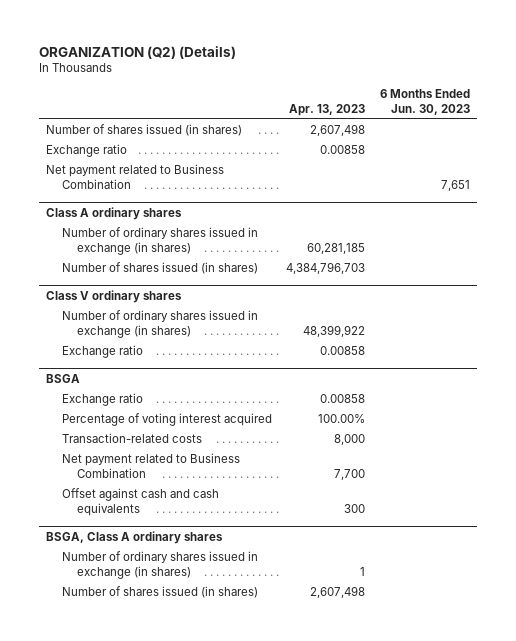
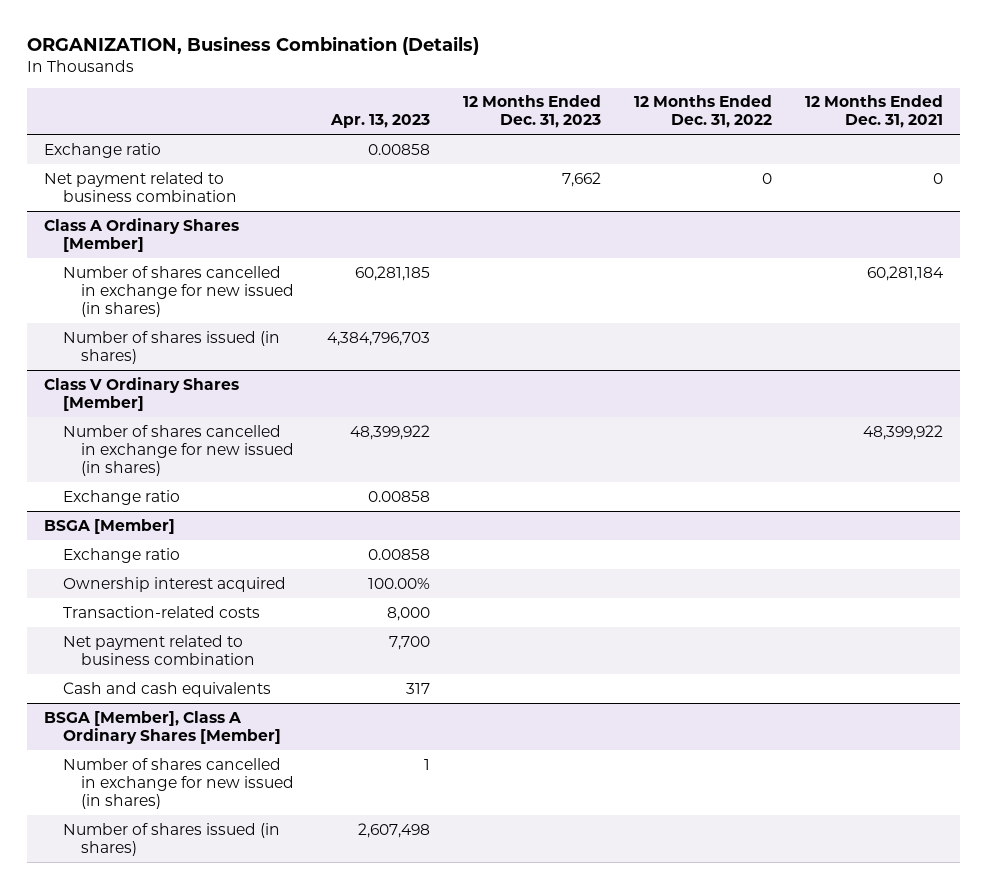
- ORGANIZATION (Q2) (Details)
+ ORGANIZATION, Business Combination (Details)
- | Apr. 13, 2023 | 6 Months Ended Jun. 30, 2023
+ | Apr. 13, 2023 | 12 Months Ended Dec. 31, 2023 | 12 Months Ended Dec. 31, 2022 | 12 Months Ended Dec. 31, 2021
- Number of shares issued (in shares) | 2,607,498 |
- Net payment related to Business Combination | | 7,651
- Class A ordinary shares
- Number of ordinary shares issued in exchange (in shares) | 60,281,185 |
+ Net payment related to business combination | | 7,662 | 0 | 0
+ Class A Ordinary Shares [Member]
+ Number of shares cancelled in exchange for new issued (in shares) | 60,281,185 | | | 60,281,184
- Class V ordinary shares
- Number of ordinary shares issued in exchange (in shares) | 48,399,922 |
+ Class V Ordinary Shares [Member]
+ Number of shares cancelled in exchange for new issued (in shares) | 48,399,922 | | | 48,399,922
- BSGA
+ BSGA [Member]
- Percentage of voting interest acquired | 100.00% |
+ Ownership interest acquired | 100.00% | | |
- Net payment related to Business Combination | 7,700 |
- Offset against cash and cash equivalents | 300 |
- BSGA, Class A ordinary shares
- Number of ordinary shares issued in exchange (in shares) | 1 |
+ Net payment related to business combination | 7,700 | | |
+ Cash and cash equivalents | 317 | | |
+ BSGA [Member], Class A Ordinary Shares [Member]
+ Number of shares cancelled in exchange for new issued (in shares) | 1 | | |

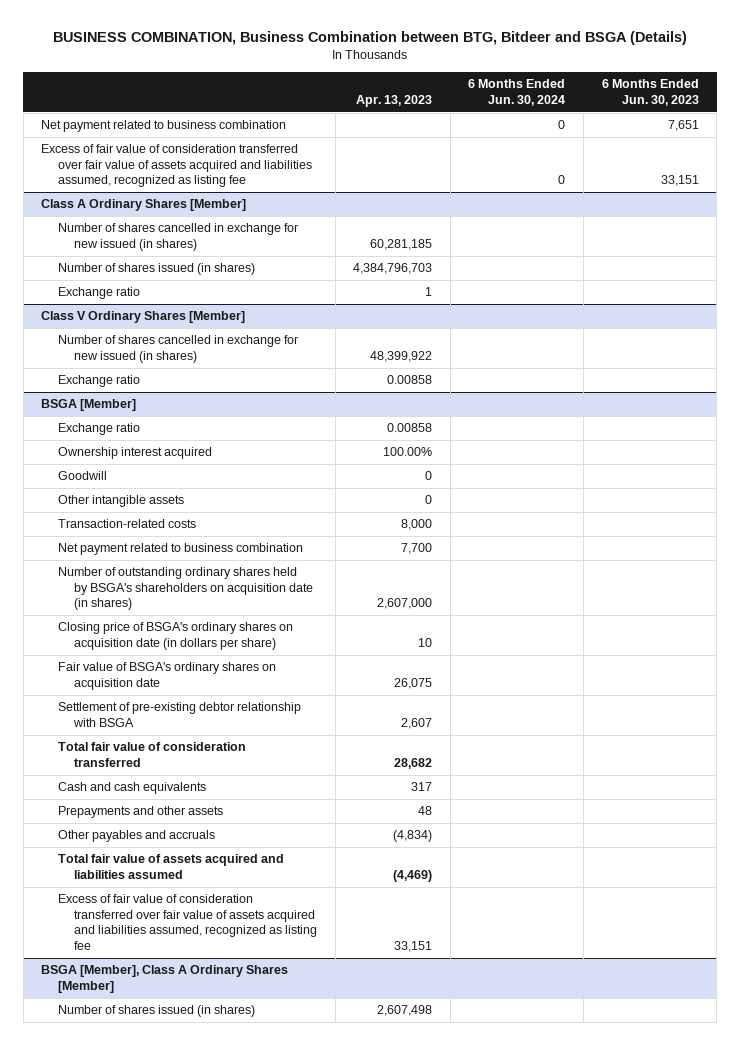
- ORGANIZATION, Business Combination (Details)
+ BUSINESS COMBINATION, Business Combination between BTG, Bitdeer and BSGA (Details)
- | Apr. 13, 2023 | 12 Months Ended Dec. 31, 2023 | 12 Months Ended Dec. 31, 2022 | 12 Months Ended Dec. 31, 2021
+ | Apr. 13, 2023 | 6 Months Ended Jun. 30, 2024 | 6 Months Ended Jun. 30, 2023
- Exchange ratio | 0.00858 | | |
+ Excess of fair value of consideration transferred over fair value of assets acquired and liabilities assumed, recognized as listing fee | | 0 | 33,151
@ Class A Ordinary Shares [Member]
+ Exchange ratio | 1 | |
@ BSGA [Member]
+ Goodwill | 0 | |
+ Other intangible assets | 0 | |
+ Number of outstanding ordinary shares held by BSGA's shareholders on acquisition date (in shares) | 2,607,000 | |
+ Closing price of BSGA's ordinary shares on acquisition date (in dollars per share) | 10 | |
+ Fair value of BSGA's ordinary shares on acquisition date | 26,075 | |
+ Settlement of pre-existing debtor relationship with BSGA | 2,607 | |
+ Total fair value of consideration transferred | 28,682 | |
+ Prepayments and other assets | 48 | |
+ Other payables and accruals | (4,834) | |
+ Total fair value of assets acquired and liabilities assumed | (4,469) | |
+ Excess of fair value of consideration transferred over fair value of assets acquired and liabilities assumed, recognized as listing fee | 33,151 | |
@ BSGA [Member], Class A Ordinary Shares [Member]
- Number of shares cancelled in exchange for new issued (in shares) | 1 | | |

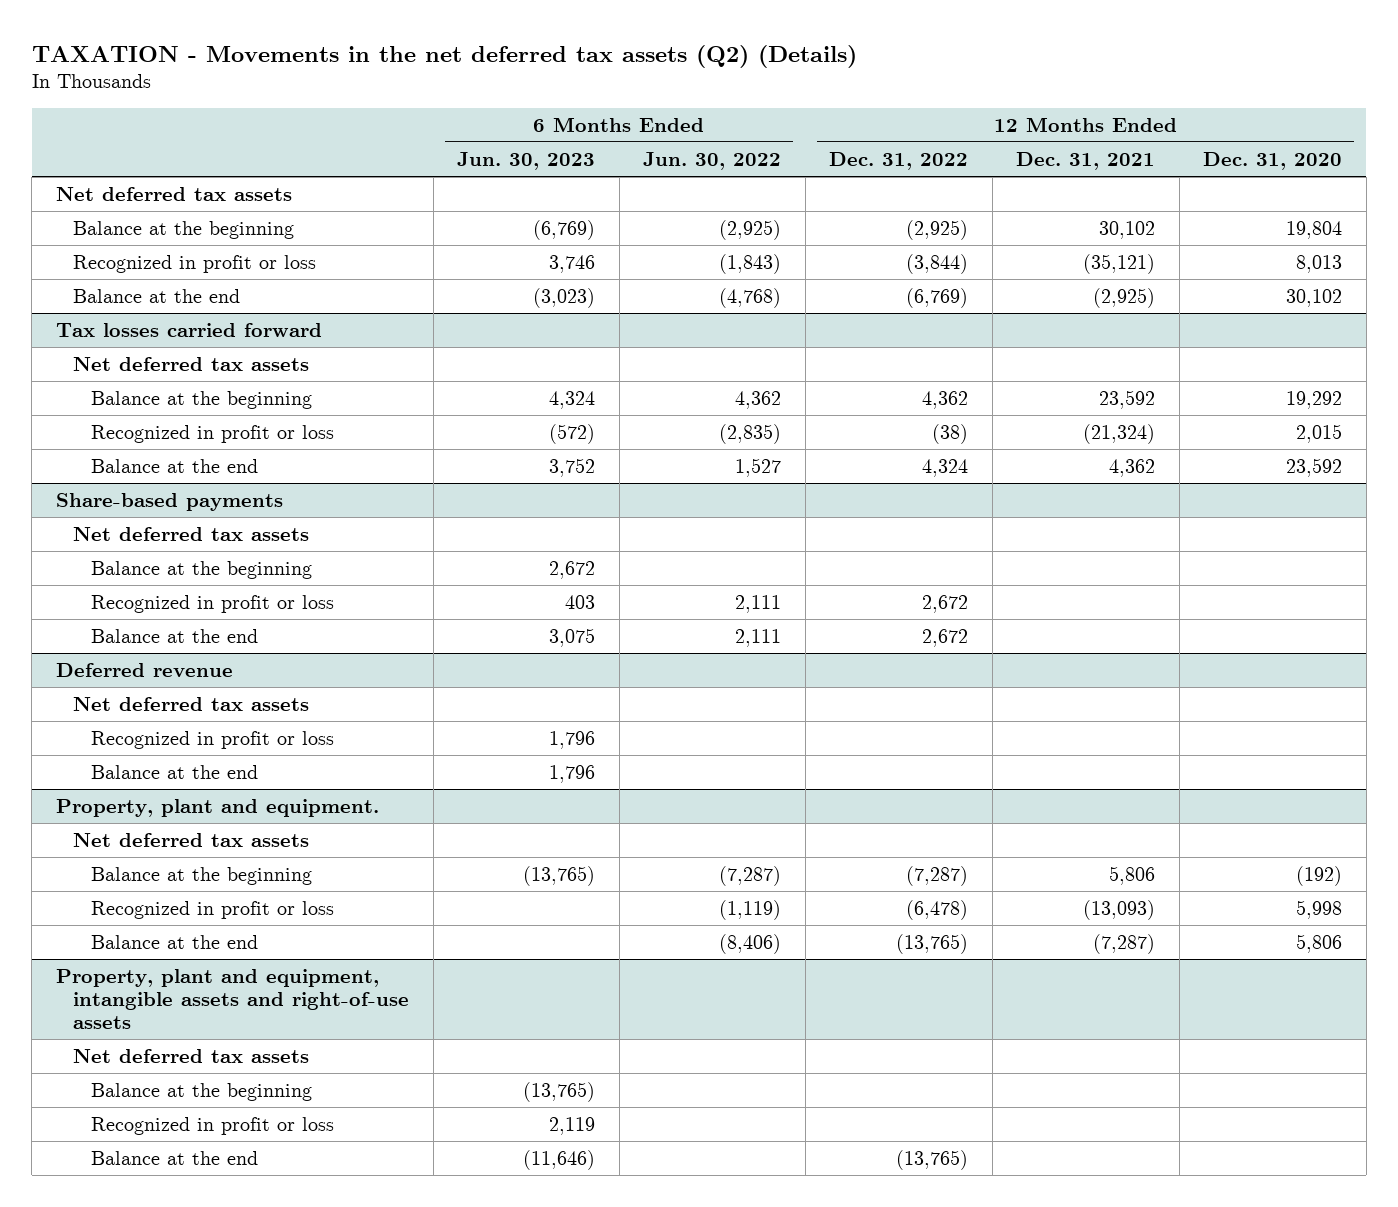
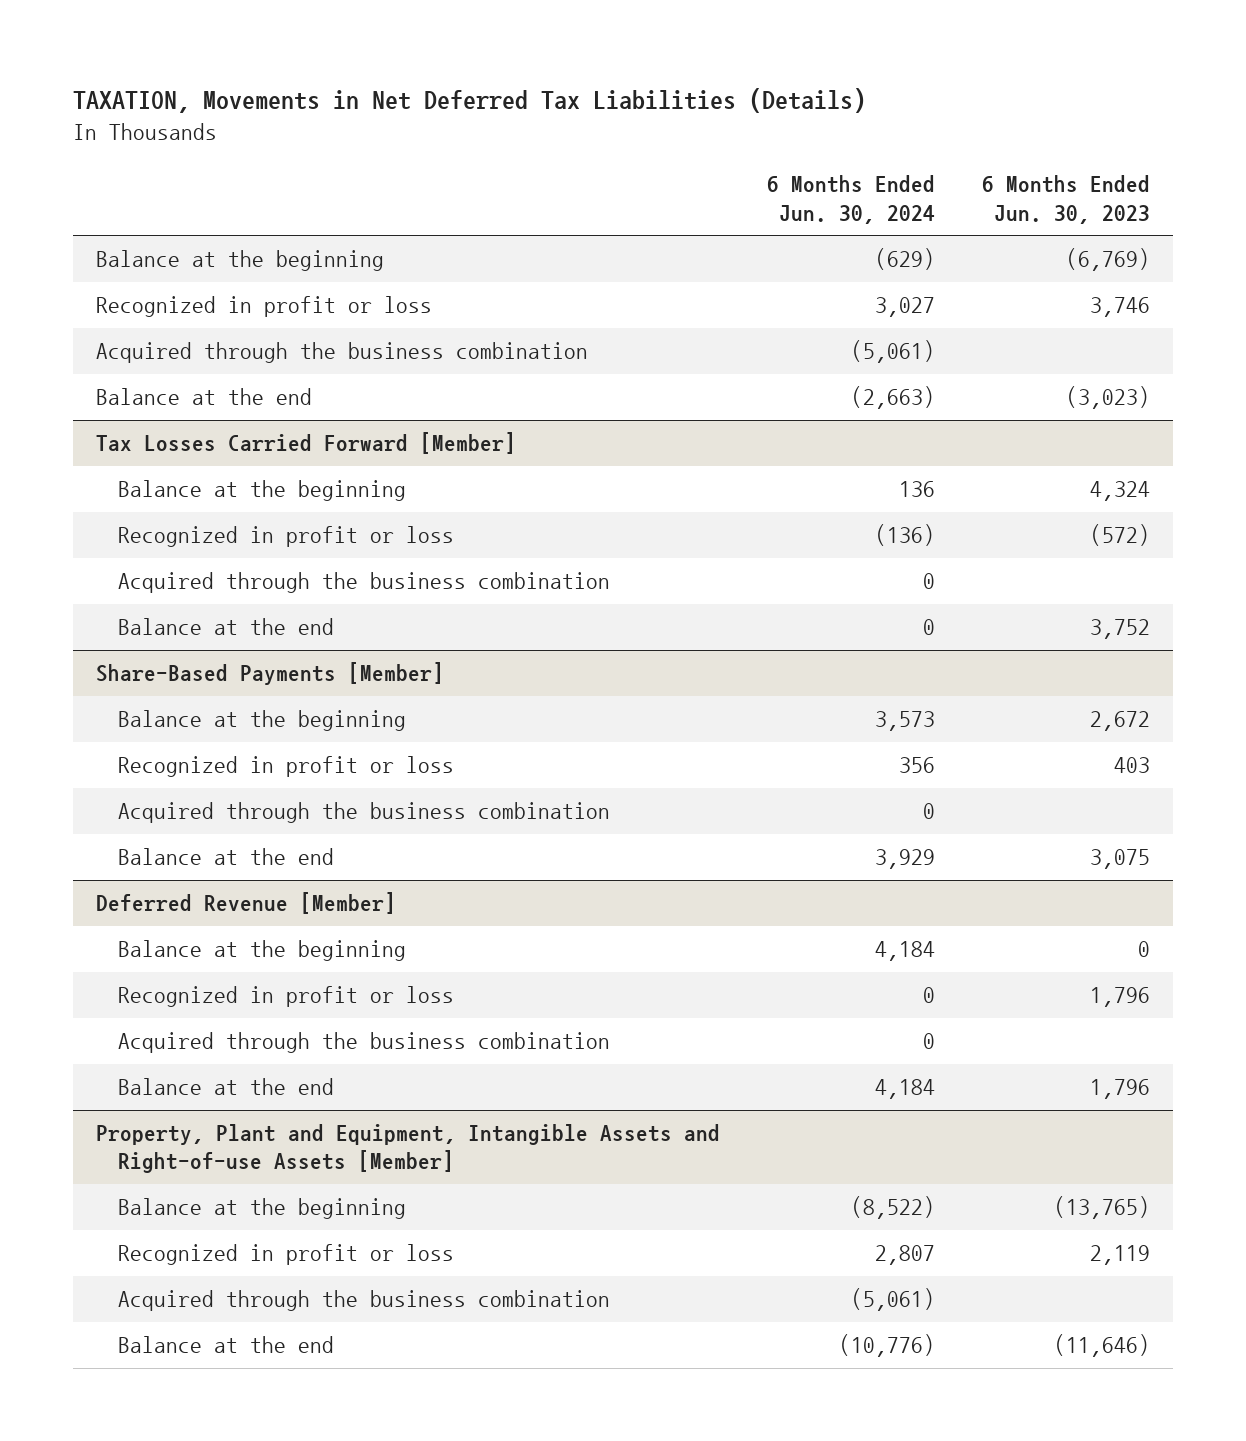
- TAXATION - Movements in the net deferred tax assets (Q2) (Details)
+ TAXATION, Movements in Net Deferred Tax Liabilities (Details)
- | 6 Months Ended Jun. 30, 2023 | 6 Months Ended Jun. 30, 2022 | 12 Months Ended Dec. 31, 2022 | 12 Months Ended Dec. 31, 2021 | 12 Months Ended Dec. 31, 2020
+ | 6 Months Ended Jun. 30, 2024 | 6 Months Ended Jun. 30, 2023
- Net deferred tax assets
+ Acquired through the business combination | (5,061) |
- Tax losses carried forward
- Net deferred tax assets
+ Tax Losses Carried Forward [Member]
+ Acquired through the business combination | 0 |
- Share-based payments
- Net deferred tax assets
+ Share-Based Payments [Member]
+ Acquired through the business combination | 0 |
- Deferred revenue
- Net deferred tax assets
+ Deferred Revenue [Member]
+ Balance at the beginning | 4,184 | 0
+ Acquired through the business combination | 0 |
- Property, plant and equipment.
- Net deferred tax assets
- Balance at the beginning | (13,765) | (7,287) | (7,287) | 5,806 | (192)
- Recognized in profit or loss | | (1,119) | (6,478) | (13,093) | 5,998
- Balance at the end | | (8,406) | (13,765) | (7,287) | 5,806
- Property, plant and equipment, intangible assets and right-of-use assets
- Net deferred tax assets
+ Property, Plant and Equipment, Intangible Assets and Right-of-use Assets [Member]
+ Acquired through the business combination | (5,061) |

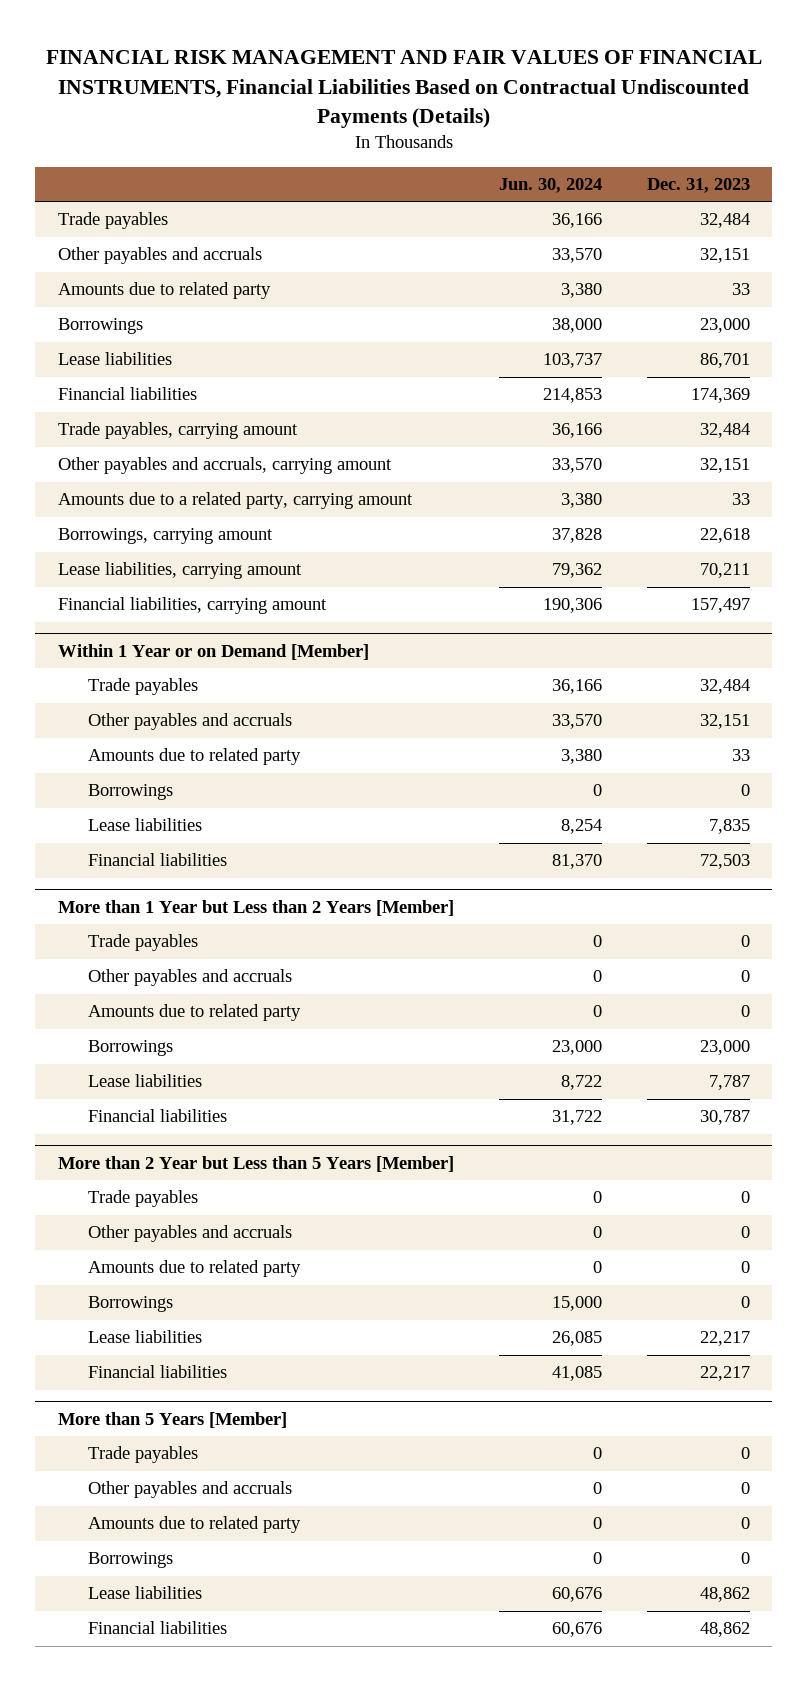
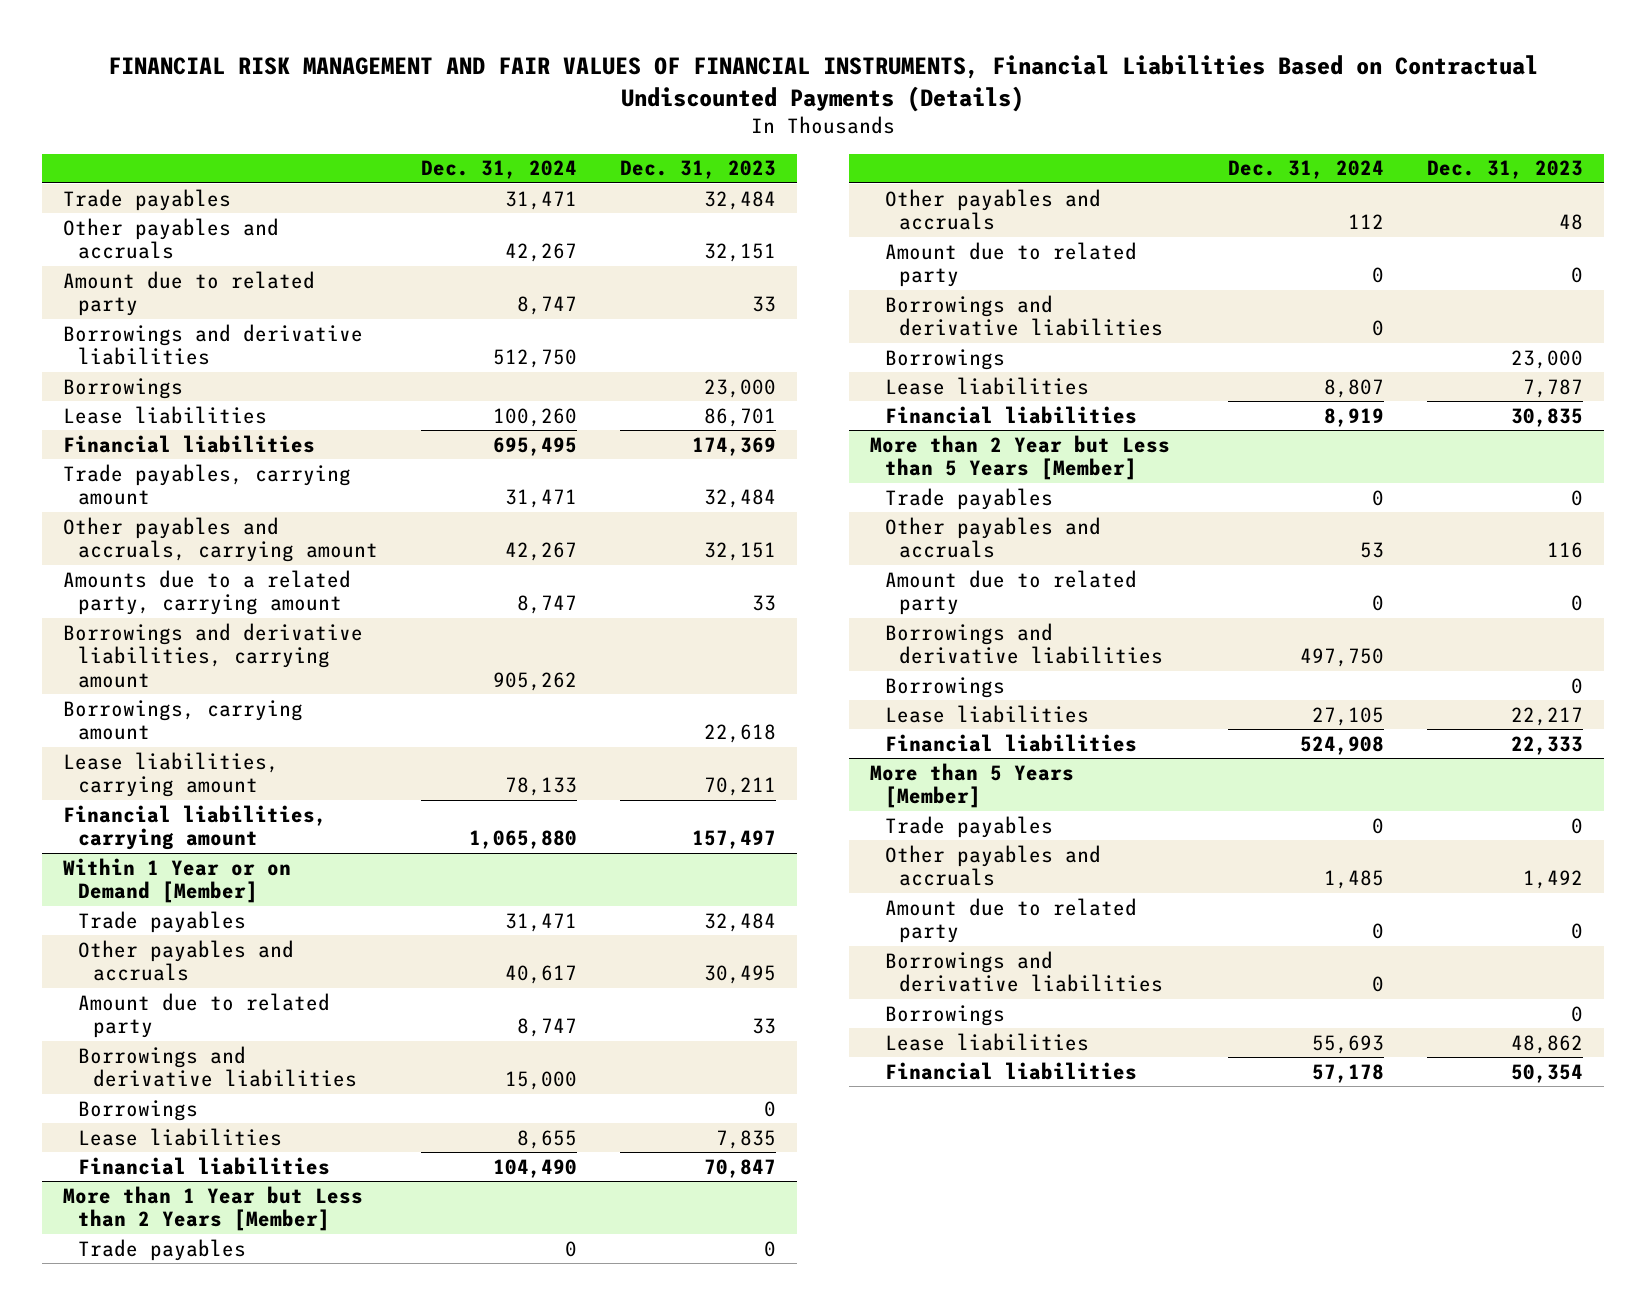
- | Jun. 30, 2024 | Dec. 31, 2023
+ | Dec. 31, 2024 | Dec. 31, 2023
- Amounts due to related party | 3,380 | 33
+ Amount due to related party | 8,747 | 33
+ Borrowings and derivative liabilities | 512,750 |
+ Borrowings and derivative liabilities, carrying amount | 905,262 |
@ Within 1 Year or on Demand [Member]
- Other payables and accruals | 33,570 | 32,151
- Amounts due to related party | 3,380 | 33
+ Other payables and accruals | 40,617 | 30,495
+ Amount due to related party | 8,747 | 33
+ Borrowings and derivative liabilities | 15,000 |
- Financial liabilities | 81,370 | 72,503
+ Financial liabilities | 104,490 | 70,847
@ More than 1 Year but Less than 2 Years [Member]
- Other payables and accruals | 0 | 0
- Amounts due to related party | 0 | 0
+ Other payables and accruals | 112 | 48
+ Amount due to related party | 0 | 0
+ Borrowings and derivative liabilities | 0 |
- Financial liabilities | 31,722 | 30,787
+ Financial liabilities | 8,919 | 30,835
@ More than 2 Year but Less than 5 Years [Member]
- Other payables and accruals | 0 | 0
- Amounts due to related party | 0 | 0
+ Other payables and accruals | 53 | 116
+ Amount due to related party | 0 | 0
+ Borrowings and derivative liabilities | 497,750 |
- Financial liabilities | 41,085 | 22,217
+ Financial liabilities | 524,908 | 22,333
@ More than 5 Years [Member]
- Other payables and accruals | 0 | 0
- Amounts due to related party | 0 | 0
+ Other payables and accruals | 1,485 | 1,492
+ Amount due to related party | 0 | 0
+ Borrowings and derivative liabilities | 0 |
- Financial liabilities | 60,676 | 48,862
+ Financial liabilities | 57,178 | 50,354

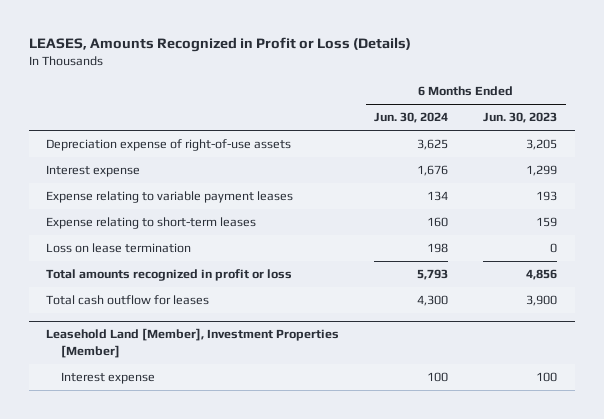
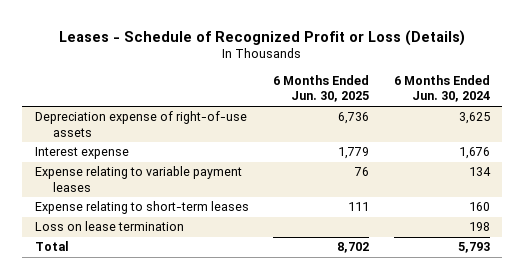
- LEASES, Amounts Recognized in Profit or Loss (Details)
+ Leases - Schedule of Recognized Profit or Loss (Details)
- | 6 Months Ended Jun. 30, 2024 | 6 Months Ended Jun. 30, 2023
+ | 6 Months Ended Jun. 30, 2025 | 6 Months Ended Jun. 30, 2024
- Total amounts recognized in profit or loss | 5,793 | 4,856
- Total cash outflow for leases | 4,300 | 3,900
- Leasehold Land [Member], Investment Properties [Member]
- Interest expense | 100 | 100
+ Total | 8,702 | 5,793

